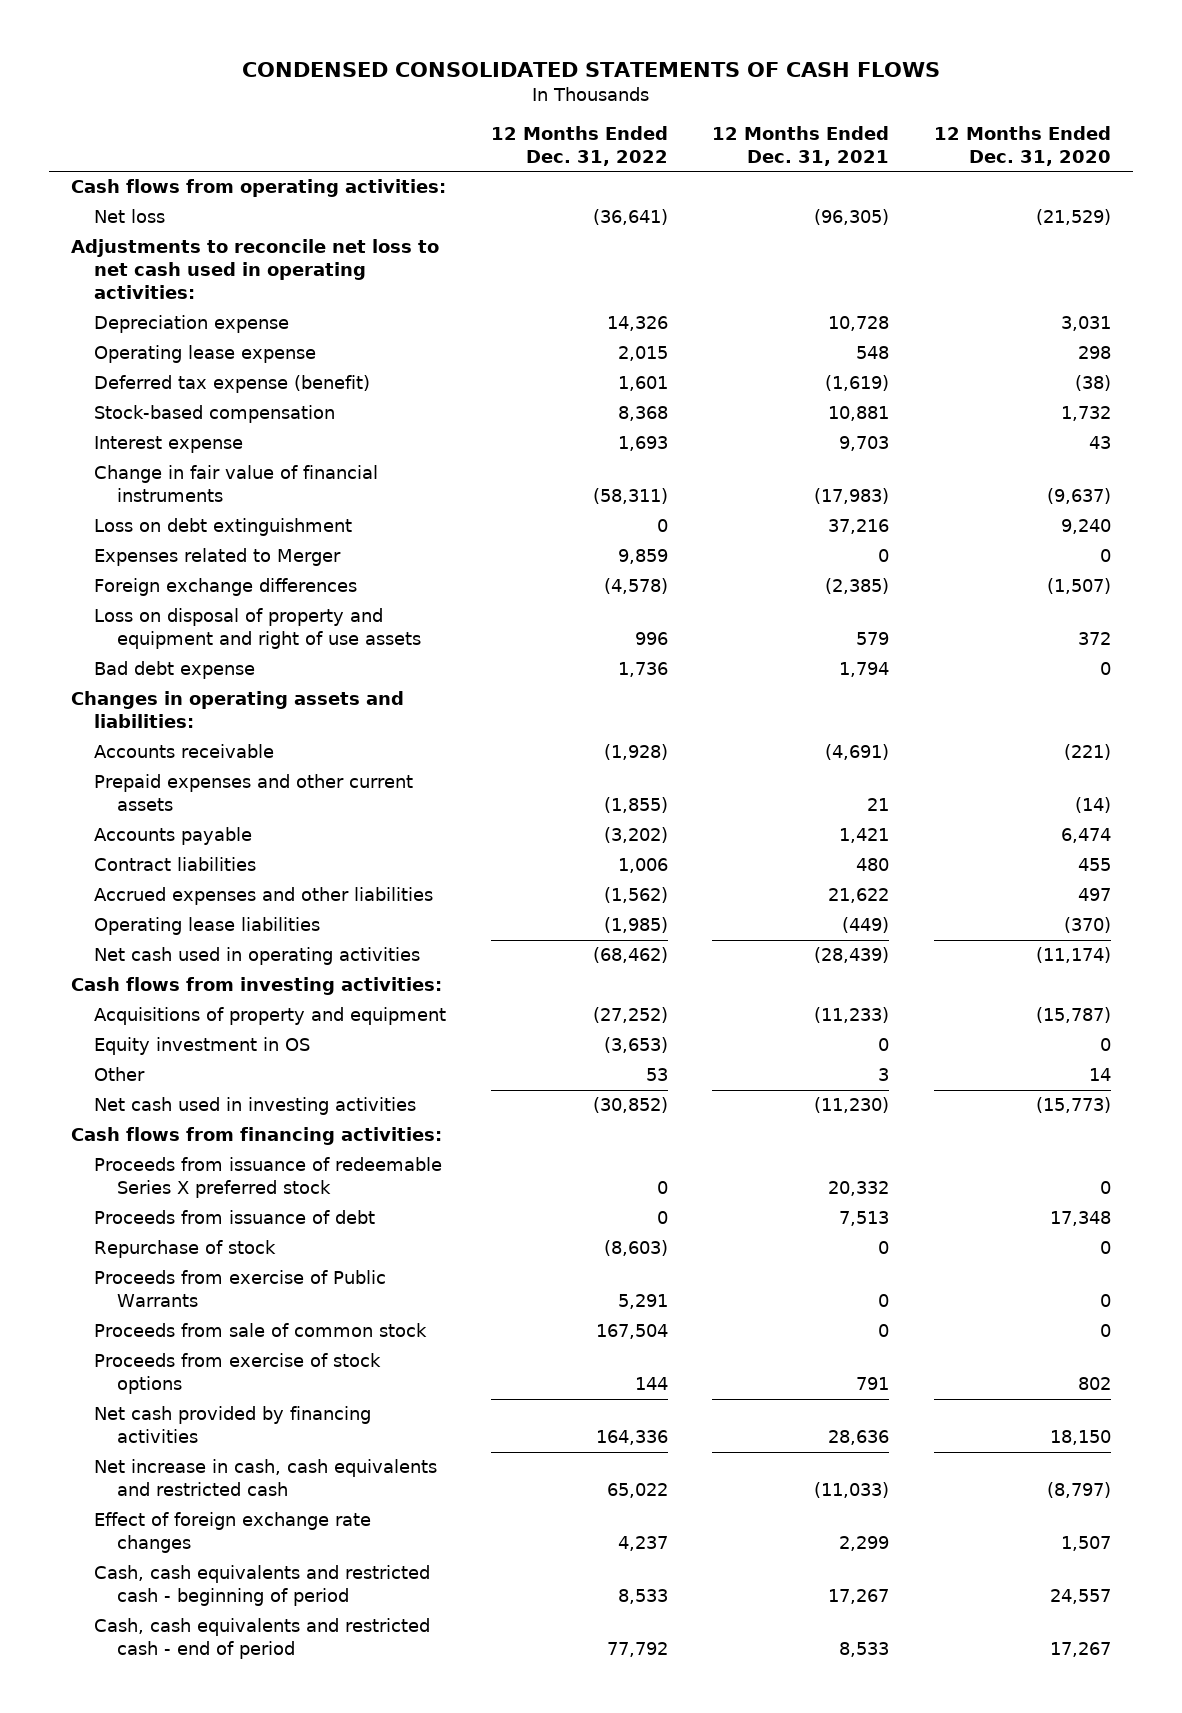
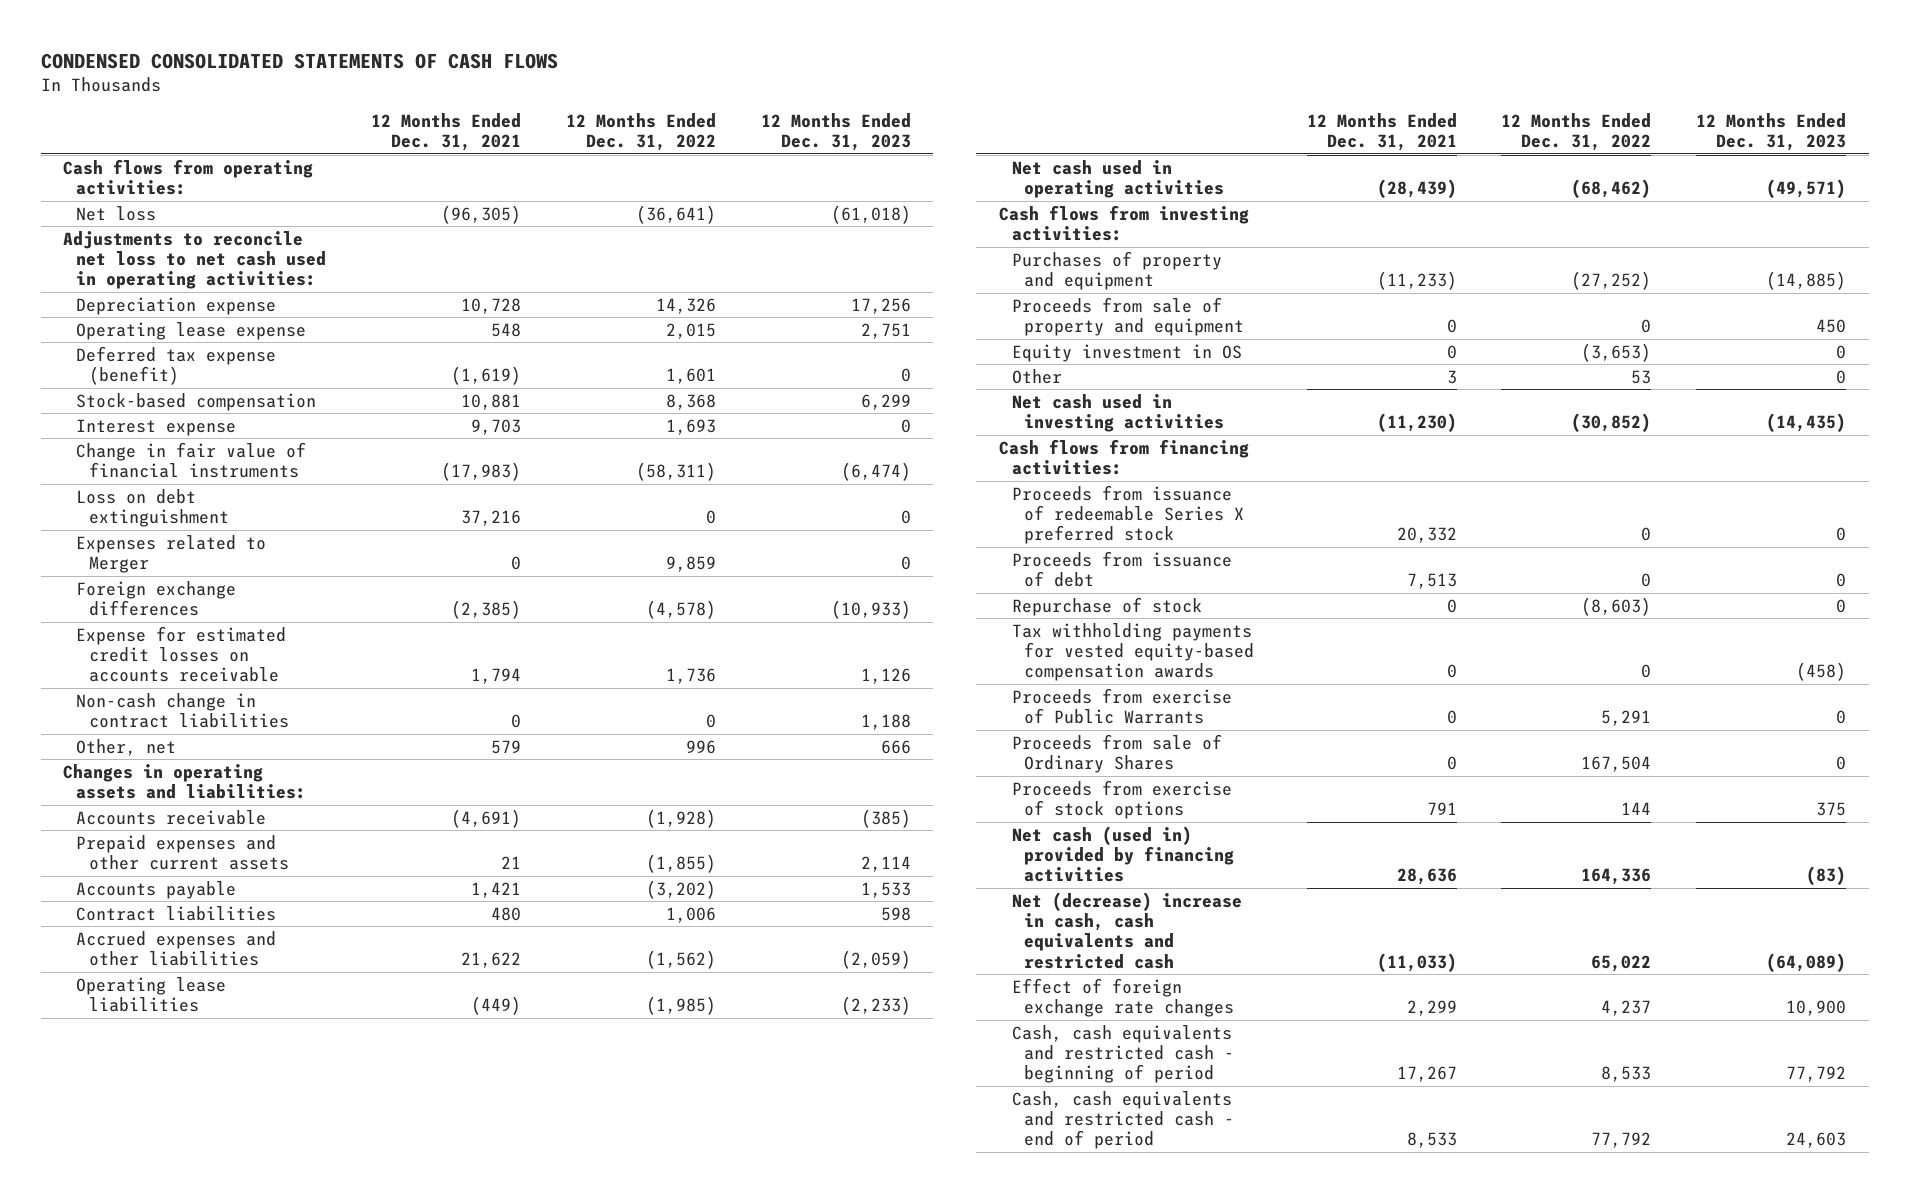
- | 12 Months Ended Dec. 31, 2022 | 12 Months Ended Dec. 31, 2021 | 12 Months Ended Dec. 31, 2020
+ | 12 Months Ended Dec. 31, 2021 | 12 Months Ended Dec. 31, 2022 | 12 Months Ended Dec. 31, 2023
- Loss on disposal of property and equipment and right of use assets | 996 | 579 | 372
- Bad debt expense | 1,736 | 1,794 | 0
+ Expense for estimated credit losses on accounts receivable | 1,794 | 1,736 | 1,126
+ Non-cash change in contract liabilities | 0 | 0 | 1,188
+ Other, net | 579 | 996 | 666
- Acquisitions of property and equipment | (27,252) | (11,233) | (15,787)
+ Purchases of property and equipment | (11,233) | (27,252) | (14,885)
+ Proceeds from sale of property and equipment | 0 | 0 | 450
+ Tax withholding payments for vested equity-based compensation awards | 0 | 0 | (458)
- Proceeds from sale of common stock | 167,504 | 0 | 0
+ Proceeds from sale of Ordinary Shares | 0 | 167,504 | 0
- Net cash provided by financing activities | 164,336 | 28,636 | 18,150
- Net increase in cash, cash equivalents and restricted cash | 65,022 | (11,033) | (8,797)
+ Net cash (used in) provided by financing activities | 28,636 | 164,336 | (83)
+ Net (decrease) increase in cash, cash equivalents and restricted cash | (11,033) | 65,022 | (64,089)

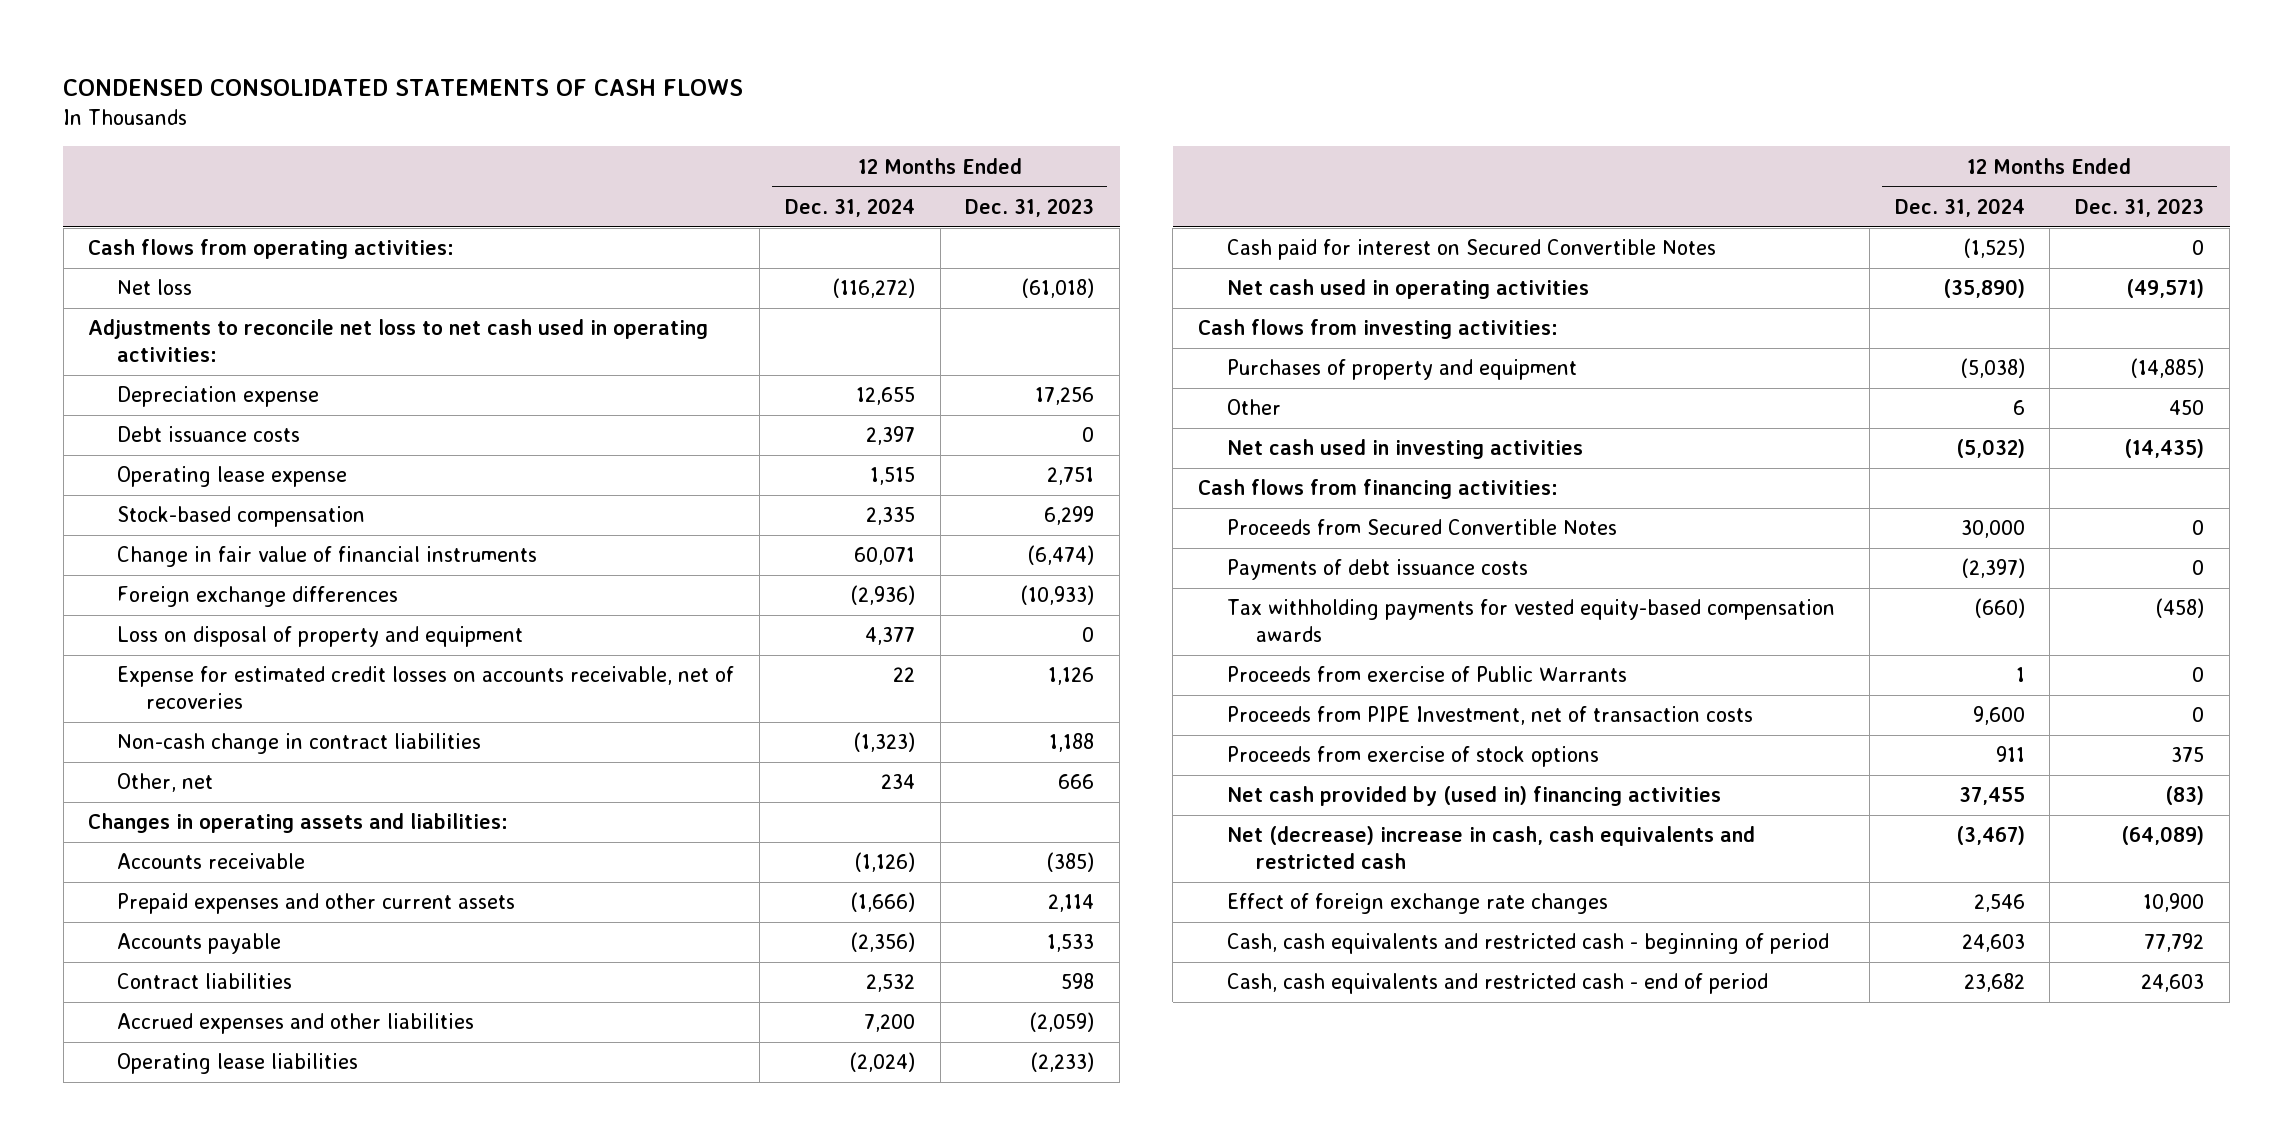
- | 12 Months Ended Dec. 31, 2021 | 12 Months Ended Dec. 31, 2022 | 12 Months Ended Dec. 31, 2023
+ | 12 Months Ended Dec. 31, 2024 | 12 Months Ended Dec. 31, 2023
+ Debt issuance costs | 2,397 | 0
- Deferred tax expense (benefit) | (1,619) | 1,601 | 0
- Interest expense | 9,703 | 1,693 | 0
- Loss on debt extinguishment | 37,216 | 0 | 0
- Expenses related to Merger | 0 | 9,859 | 0
- Expense for estimated credit losses on accounts receivable | 1,794 | 1,736 | 1,126
+ Loss on disposal of property and equipment | 4,377 | 0
+ Expense for estimated credit losses on accounts receivable, net of recoveries | 22 | 1,126
+ Cash paid for interest on Secured Convertible Notes | (1,525) | 0
- Proceeds from sale of property and equipment | 0 | 0 | 450
- Equity investment in OS | 0 | (3,653) | 0
- Other | 3 | 53 | 0
+ Other | 6 | 450
- Proceeds from issuance of redeemable Series X preferred stock | 20,332 | 0 | 0
- Proceeds from issuance of debt | 7,513 | 0 | 0
- Repurchase of stock | 0 | (8,603) | 0
+ Proceeds from Secured Convertible Notes | 30,000 | 0
+ Payments of debt issuance costs | (2,397) | 0
- Proceeds from sale of Ordinary Shares | 0 | 167,504 | 0
+ Proceeds from PIPE Investment, net of transaction costs | 9,600 | 0
- Net cash (used in) provided by financing activities | 28,636 | 164,336 | (83)
+ Net cash provided by (used in) financing activities | 37,455 | (83)

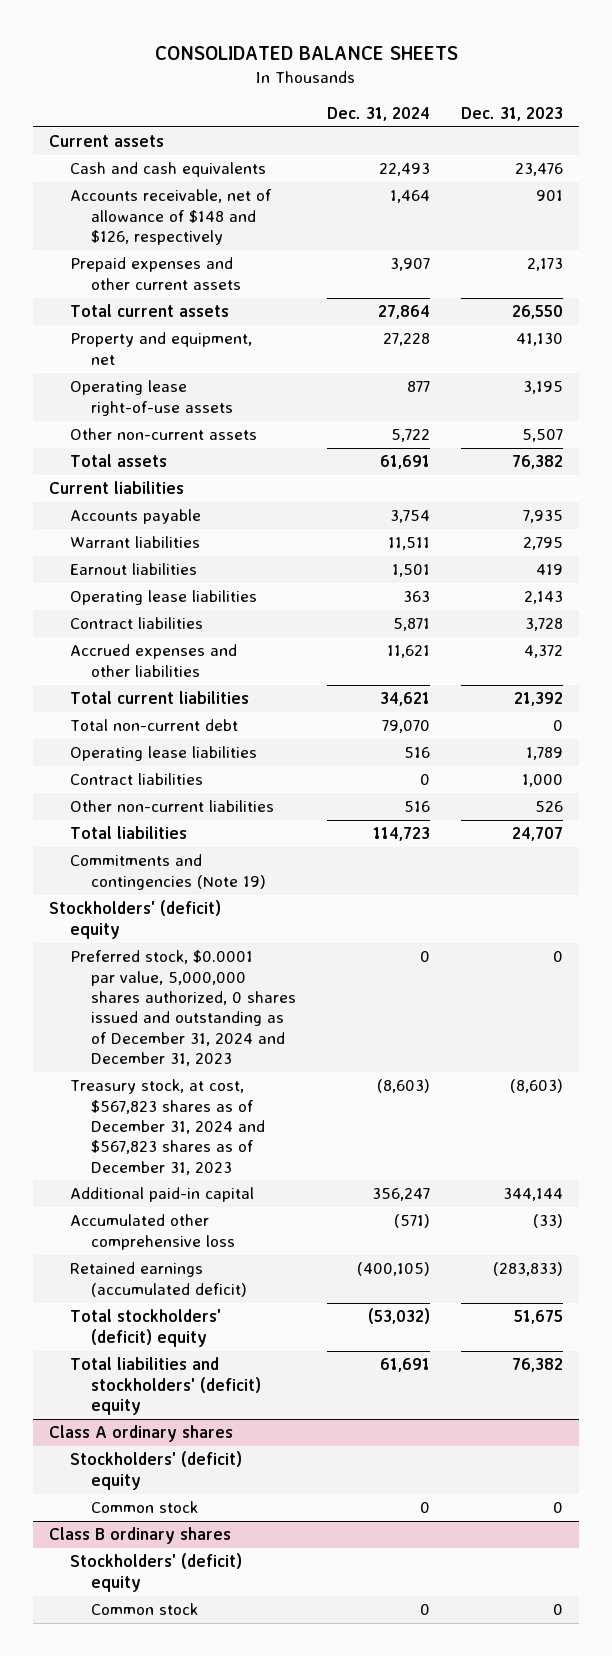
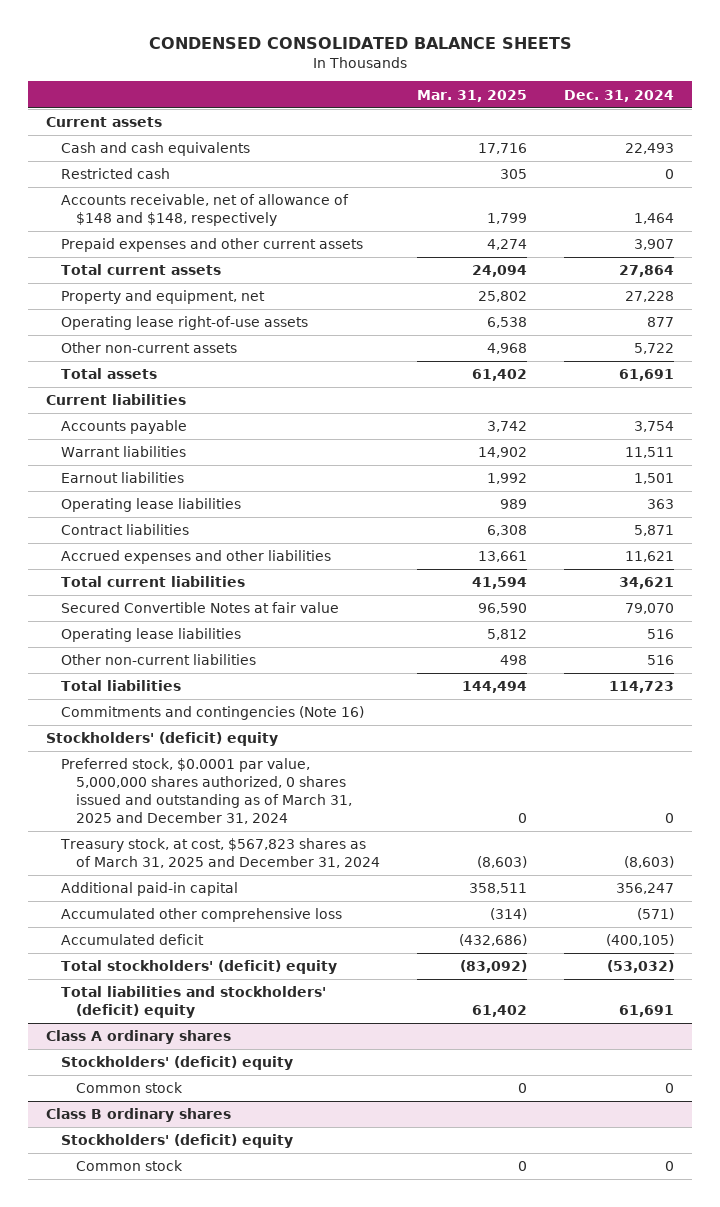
- CONSOLIDATED BALANCE SHEETS
+ CONDENSED CONSOLIDATED BALANCE SHEETS
- | Dec. 31, 2024 | Dec. 31, 2023
+ | Mar. 31, 2025 | Dec. 31, 2024
- Accounts receivable, net of allowance of $148 and $126, respectively | 1,464 | 901
+ Restricted cash | 305 | 0
+ Accounts receivable, net of allowance of $148 and $148, respectively | 1,799 | 1,464
- Total non-current debt | 79,070 | 0
+ Secured Convertible Notes at fair value | 96,590 | 79,070
- Contract liabilities | 0 | 1,000
- Commitments and contingencies (Note 19)
+ Commitments and contingencies (Note 16)
- Preferred stock, $0.0001 par value, 5,000,000 shares authorized, 0 shares issued and outstanding as of December 31, 2024 and December 31, 2023 | 0 | 0
- Treasury stock, at cost, $567,823 shares as of December 31, 2024 and $567,823 shares as of December 31, 2023 | (8,603) | (8,603)
+ Preferred stock, $0.0001 par value, 5,000,000 shares authorized, 0 shares issued and outstanding as of March 31, 2025 and December 31, 2024 | 0 | 0
+ Treasury stock, at cost, $567,823 shares as of March 31, 2025 and December 31, 2024 | (8,603) | (8,603)
- Retained earnings (accumulated deficit) | (400,105) | (283,833)
+ Accumulated deficit | (432,686) | (400,105)

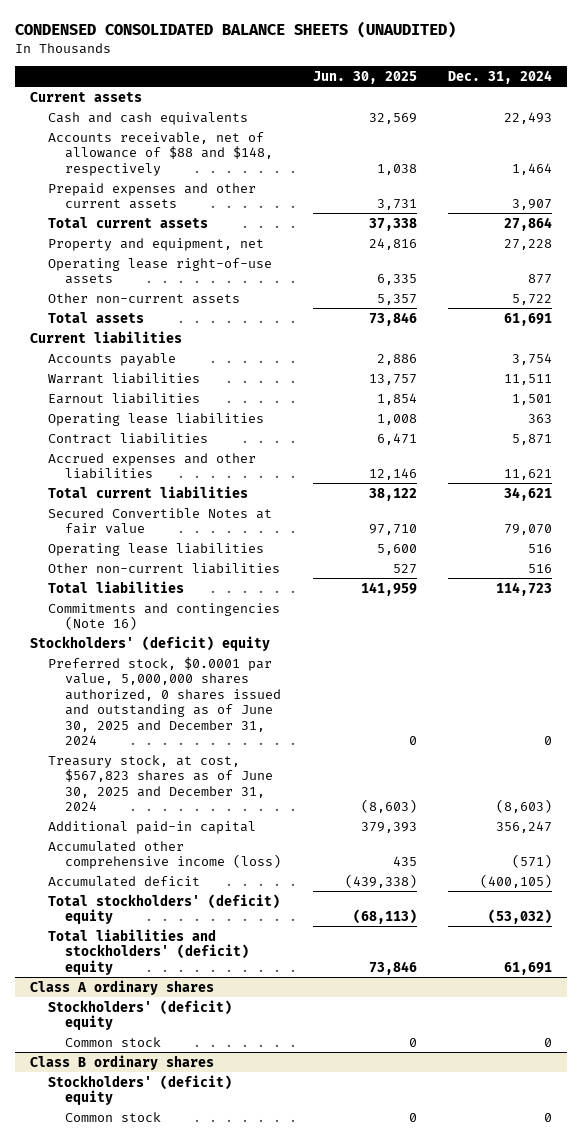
- CONDENSED CONSOLIDATED BALANCE SHEETS
+ CONDENSED CONSOLIDATED BALANCE SHEETS (UNAUDITED)
- | Mar. 31, 2025 | Dec. 31, 2024
+ | Jun. 30, 2025 | Dec. 31, 2024
- Restricted cash | 305 | 0
- Accounts receivable, net of allowance of $148 and $148, respectively | 1,799 | 1,464
+ Accounts receivable, net of allowance of $88 and $148, respectively | 1,038 | 1,464
- Preferred stock, $0.0001 par value, 5,000,000 shares authorized, 0 shares issued and outstanding as of March 31, 2025 and December 31, 2024 | 0 | 0
- Treasury stock, at cost, $567,823 shares as of March 31, 2025 and December 31, 2024 | (8,603) | (8,603)
+ Preferred stock, $0.0001 par value, 5,000,000 shares authorized, 0 shares issued and outstanding as of June 30, 2025 and December 31, 2024 | 0 | 0
+ Treasury stock, at cost, $567,823 shares as of June 30, 2025 and December 31, 2024 | (8,603) | (8,603)
- Accumulated other comprehensive loss | (314) | (571)
+ Accumulated other comprehensive income (loss) | 435 | (571)

